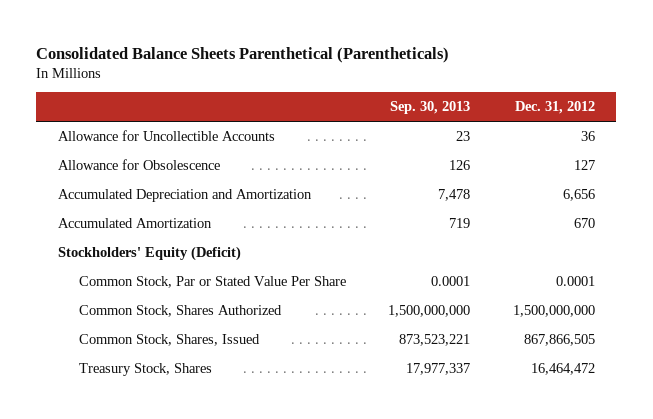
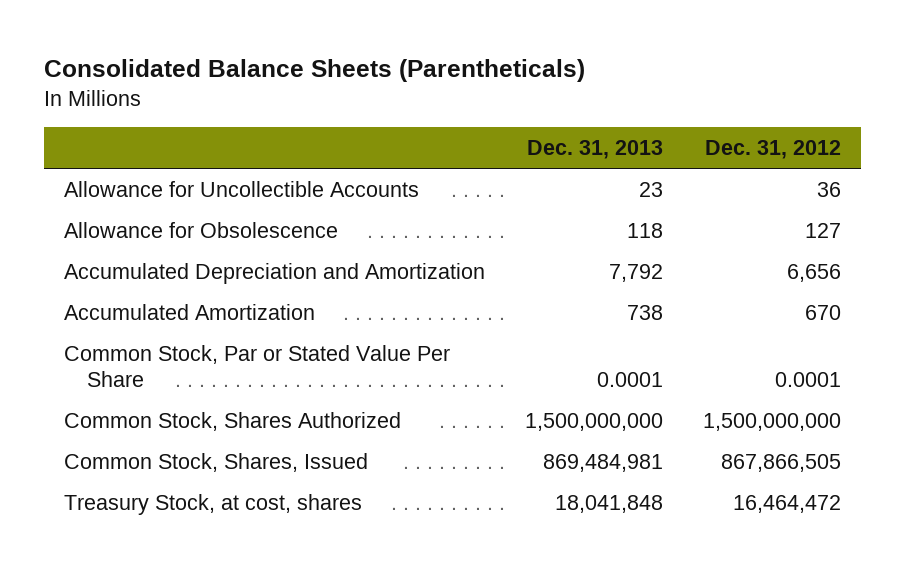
- Consolidated Balance Sheets Parenthetical (Parentheticals)
+ Consolidated Balance Sheets (Parentheticals)
- | Sep. 30, 2013 | Dec. 31, 2012
+ | Dec. 31, 2013 | Dec. 31, 2012
- Stockholders' Equity (Deficit)
- Treasury Stock, Shares | 17,977,337 | 16,464,472
+ Treasury Stock, at cost, shares | 18,041,848 | 16,464,472

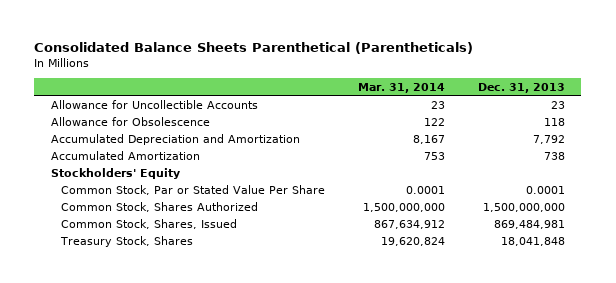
- Consolidated Balance Sheets (Parentheticals)
+ Consolidated Balance Sheets Parenthetical (Parentheticals)
- | Dec. 31, 2013 | Dec. 31, 2012
+ | Mar. 31, 2014 | Dec. 31, 2013
+ Stockholders' Equity
- Treasury Stock, at cost, shares | 18,041,848 | 16,464,472
+ Treasury Stock, Shares | 19,620,824 | 18,041,848

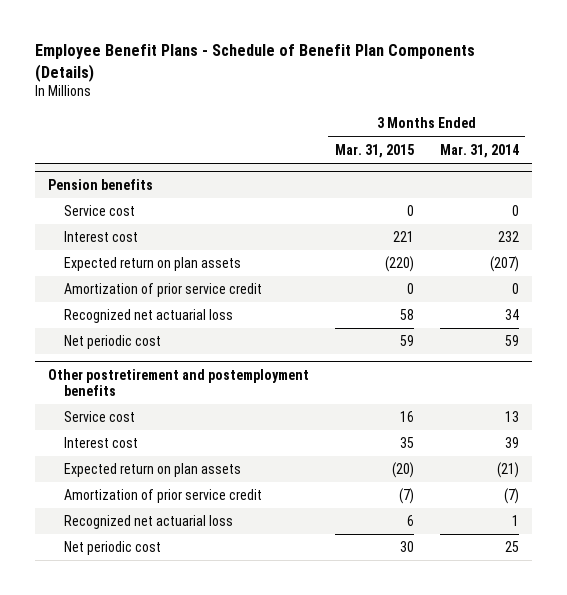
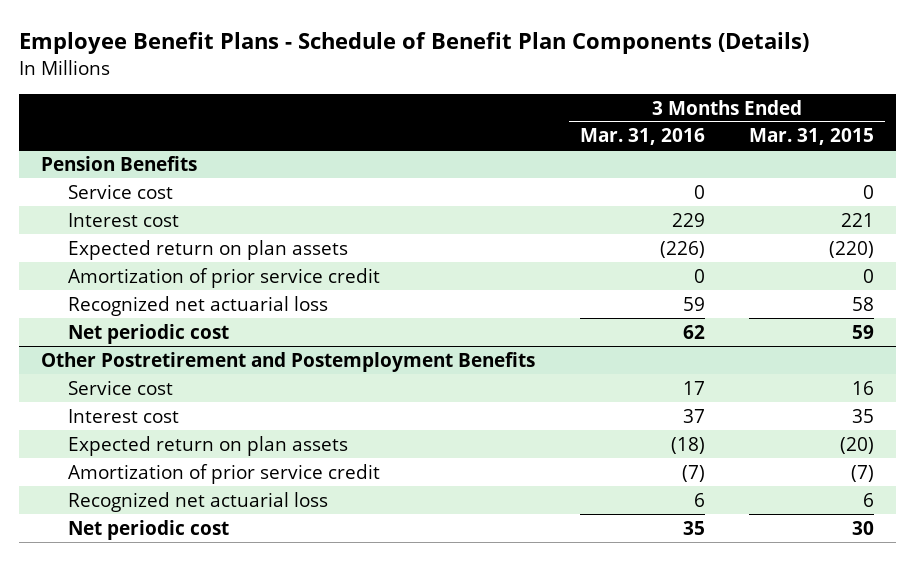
- | 3 Months Ended Mar. 31, 2015 | 3 Months Ended Mar. 31, 2014
+ | 3 Months Ended Mar. 31, 2016 | 3 Months Ended Mar. 31, 2015
- Pension benefits
+ Pension Benefits
- Other postretirement and postemployment benefits
+ Other Postretirement and Postemployment Benefits

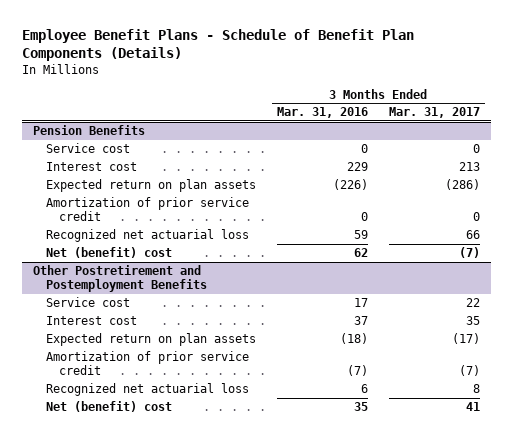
- | 3 Months Ended Mar. 31, 2016 | 3 Months Ended Mar. 31, 2015
+ | 3 Months Ended Mar. 31, 2016 | 3 Months Ended Mar. 31, 2017
@ Pension Benefits
- Net periodic cost | 62 | 59
+ Net (benefit) cost | 62 | (7)
@ Other Postretirement and Postemployment Benefits
- Net periodic cost | 35 | 30
+ Net (benefit) cost | 35 | 41

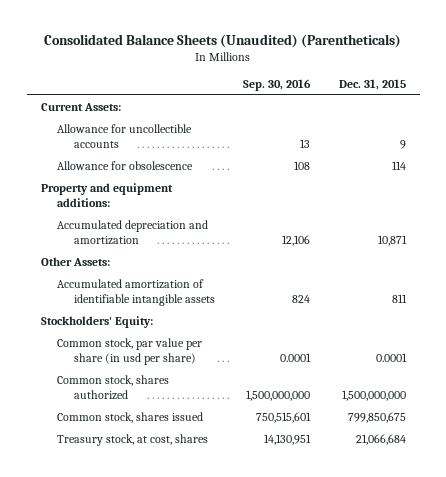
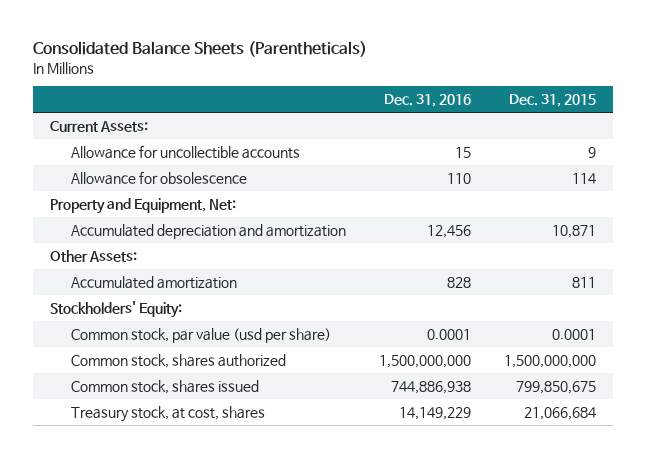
- Consolidated Balance Sheets (Unaudited) (Parentheticals)
+ Consolidated Balance Sheets (Parentheticals)
- | Sep. 30, 2016 | Dec. 31, 2015
+ | Dec. 31, 2016 | Dec. 31, 2015
- Property and equipment additions:
+ Property and Equipment, Net:
- Accumulated amortization of identifiable intangible assets | 824 | 811
+ Accumulated amortization | 828 | 811
- Common stock, par value per share (in usd per share) | 0.0001 | 0.0001
+ Common stock, par value (usd per share) | 0.0001 | 0.0001

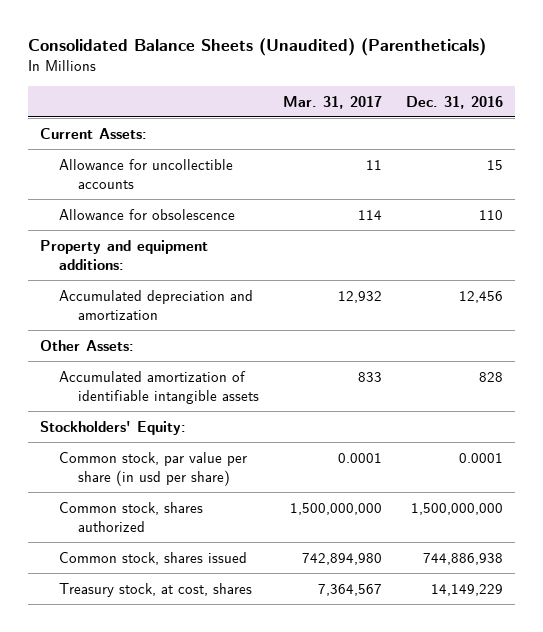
- Consolidated Balance Sheets (Parentheticals)
+ Consolidated Balance Sheets (Unaudited) (Parentheticals)
- | Dec. 31, 2016 | Dec. 31, 2015
+ | Mar. 31, 2017 | Dec. 31, 2016
- Property and Equipment, Net:
+ Property and equipment additions:
- Accumulated amortization | 828 | 811
+ Accumulated amortization of identifiable intangible assets | 833 | 828
- Common stock, par value (usd per share) | 0.0001 | 0.0001
+ Common stock, par value per share (in usd per share) | 0.0001 | 0.0001

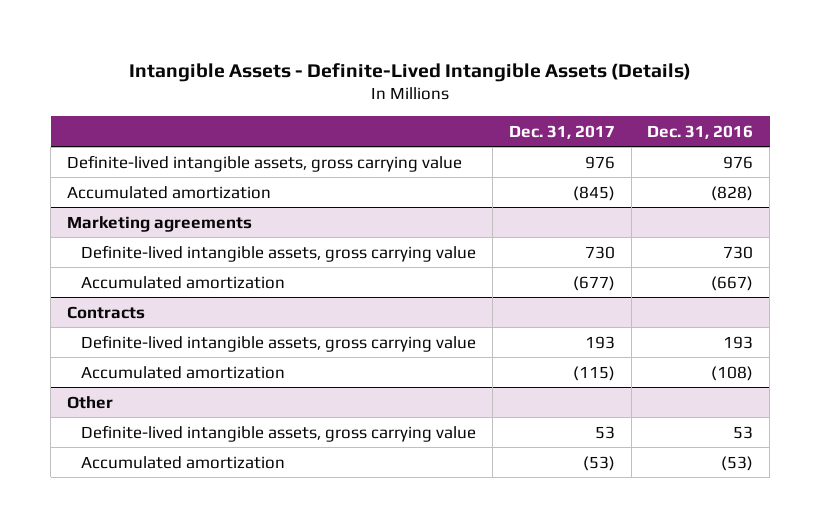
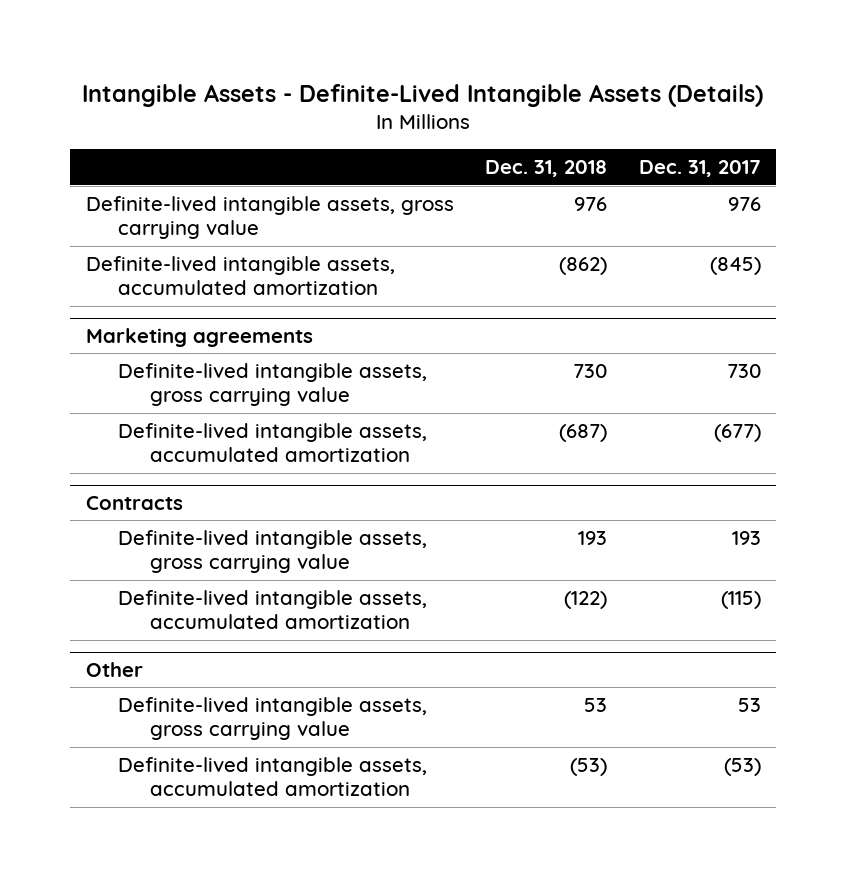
- | Dec. 31, 2017 | Dec. 31, 2016
+ | Dec. 31, 2018 | Dec. 31, 2017
- Accumulated amortization | (845) | (828)
+ Definite-lived intangible assets, accumulated amortization | (862) | (845)
@ Marketing agreements
- Accumulated amortization | (677) | (667)
+ Definite-lived intangible assets, accumulated amortization | (687) | (677)
@ Contracts
- Accumulated amortization | (115) | (108)
+ Definite-lived intangible assets, accumulated amortization | (122) | (115)
@ Other
- Accumulated amortization | (53) | (53)
+ Definite-lived intangible assets, accumulated amortization | (53) | (53)

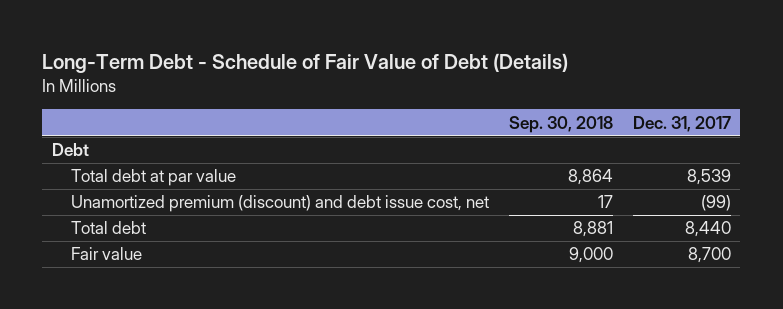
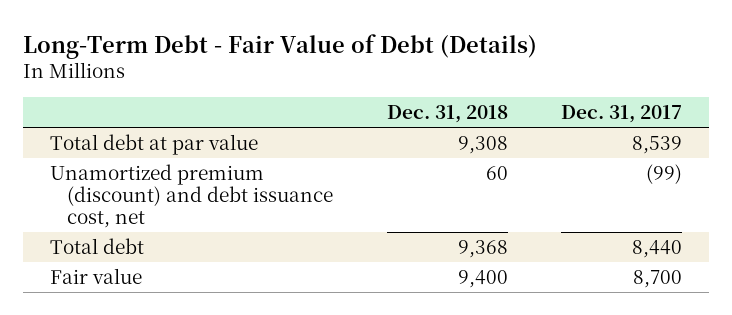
- Long-Term Debt - Schedule of Fair Value of Debt (Details)
+ Long-Term Debt - Fair Value of Debt (Details)
- | Sep. 30, 2018 | Dec. 31, 2017
+ | Dec. 31, 2018 | Dec. 31, 2017
- Debt
- Unamortized premium (discount) and debt issue cost, net | 17 | (99)
+ Unamortized premium (discount) and debt issuance cost, net | 60 | (99)

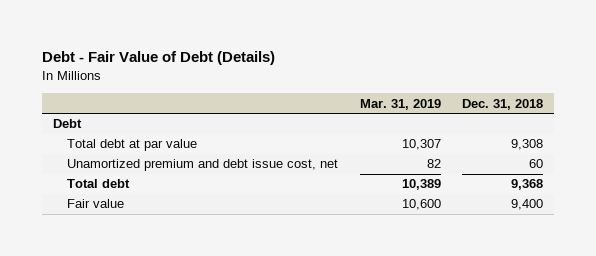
- Long-Term Debt - Fair Value of Debt (Details)
+ Debt - Fair Value of Debt (Details)
- | Dec. 31, 2018 | Dec. 31, 2017
+ | Mar. 31, 2019 | Dec. 31, 2018
+ Debt
- Unamortized premium (discount) and debt issuance cost, net | 60 | (99)
+ Unamortized premium and debt issue cost, net | 82 | 60

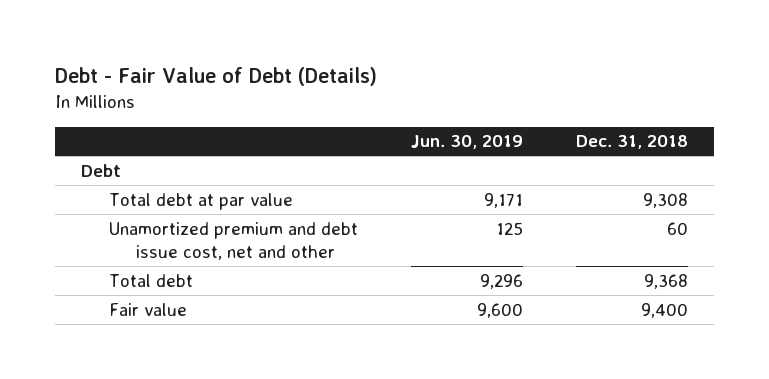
- | Mar. 31, 2019 | Dec. 31, 2018
+ | Jun. 30, 2019 | Dec. 31, 2018
- Unamortized premium and debt issue cost, net | 82 | 60
+ Unamortized premium and debt issue cost, net and other | 125 | 60

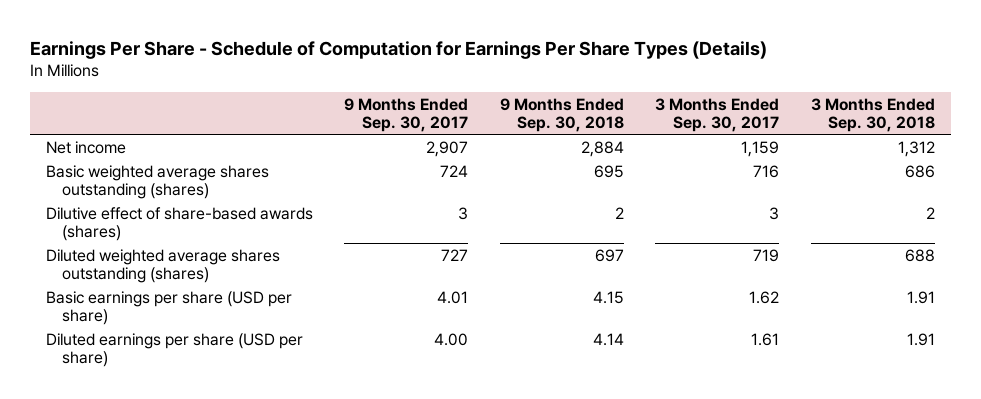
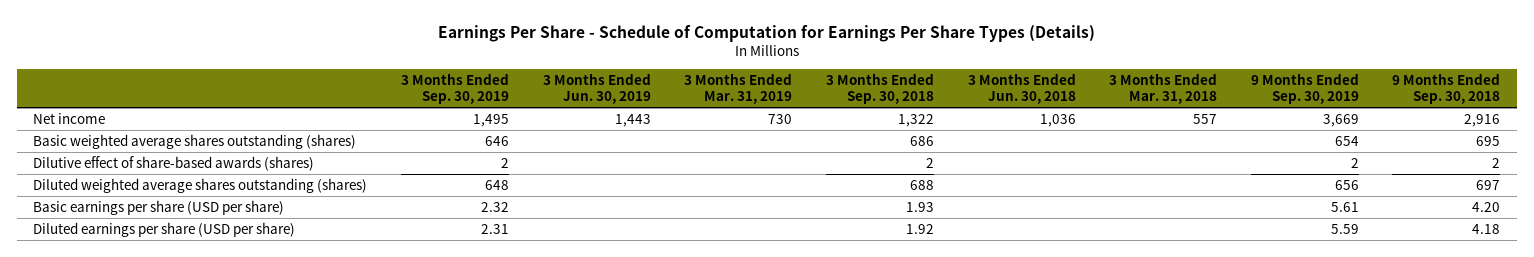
- | 9 Months Ended Sep. 30, 2017 | 9 Months Ended Sep. 30, 2018 | 3 Months Ended Sep. 30, 2017 | 3 Months Ended Sep. 30, 2018
+ | 3 Months Ended Sep. 30, 2019 | 3 Months Ended Jun. 30, 2019 | 3 Months Ended Mar. 31, 2019 | 3 Months Ended Sep. 30, 2018 | 3 Months Ended Jun. 30, 2018 | 3 Months Ended Mar. 31, 2018 | 9 Months Ended Sep. 30, 2019 | 9 Months Ended Sep. 30, 2018
- Net income | 2,907 | 2,884 | 1,159 | 1,312
+ Net income | 1,495 | 1,443 | 730 | 1,322 | 1,036 | 557 | 3,669 | 2,916
- Basic earnings per share (USD per share) | 4.01 | 4.15 | 1.62 | 1.91
- Diluted earnings per share (USD per share) | 4.00 | 4.14 | 1.61 | 1.91
+ Basic earnings per share (USD per share) | 2.32 | | | 1.93 | | | 5.61 | 4.20
+ Diluted earnings per share (USD per share) | 2.31 | | | 1.92 | | | 5.59 | 4.18

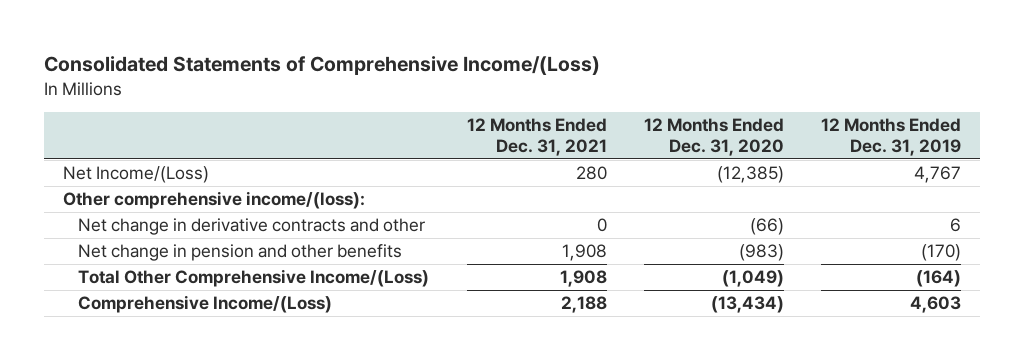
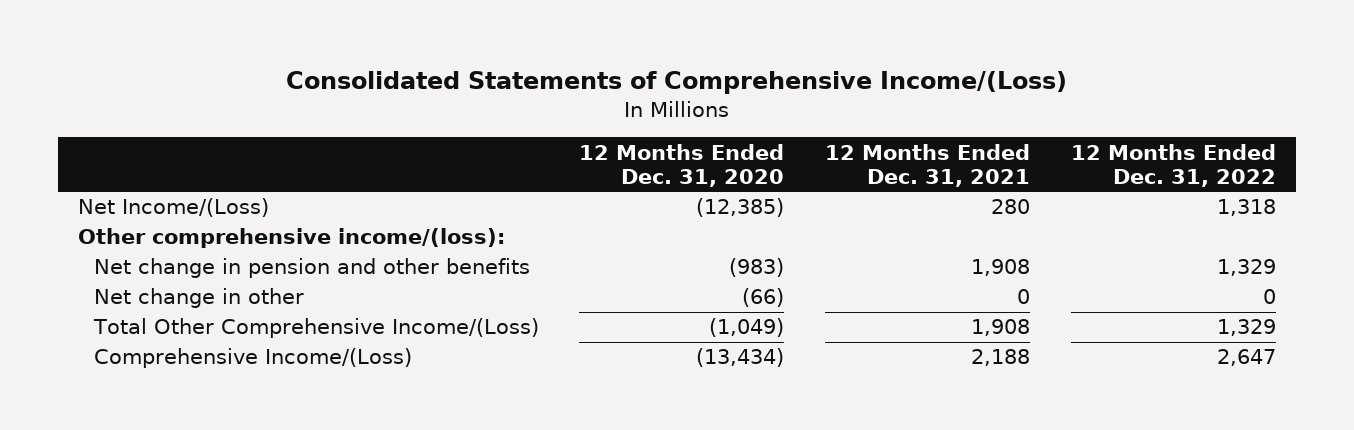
- | 12 Months Ended Dec. 31, 2021 | 12 Months Ended Dec. 31, 2020 | 12 Months Ended Dec. 31, 2019
+ | 12 Months Ended Dec. 31, 2020 | 12 Months Ended Dec. 31, 2021 | 12 Months Ended Dec. 31, 2022
- Net change in derivative contracts and other | 0 | (66) | 6
+ Net change in other | (66) | 0 | 0

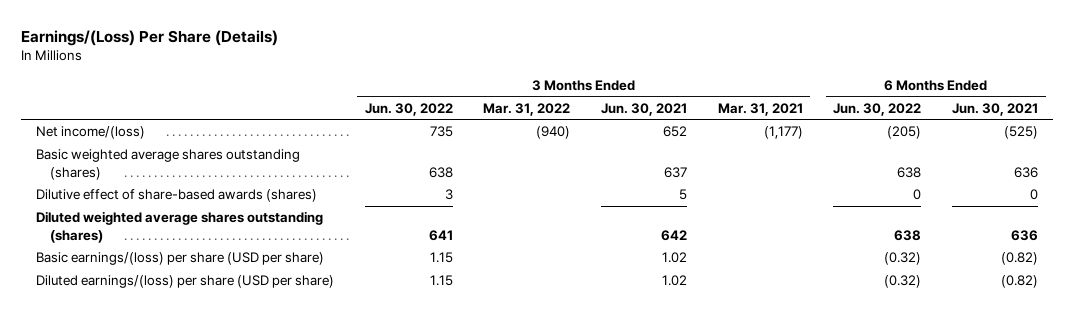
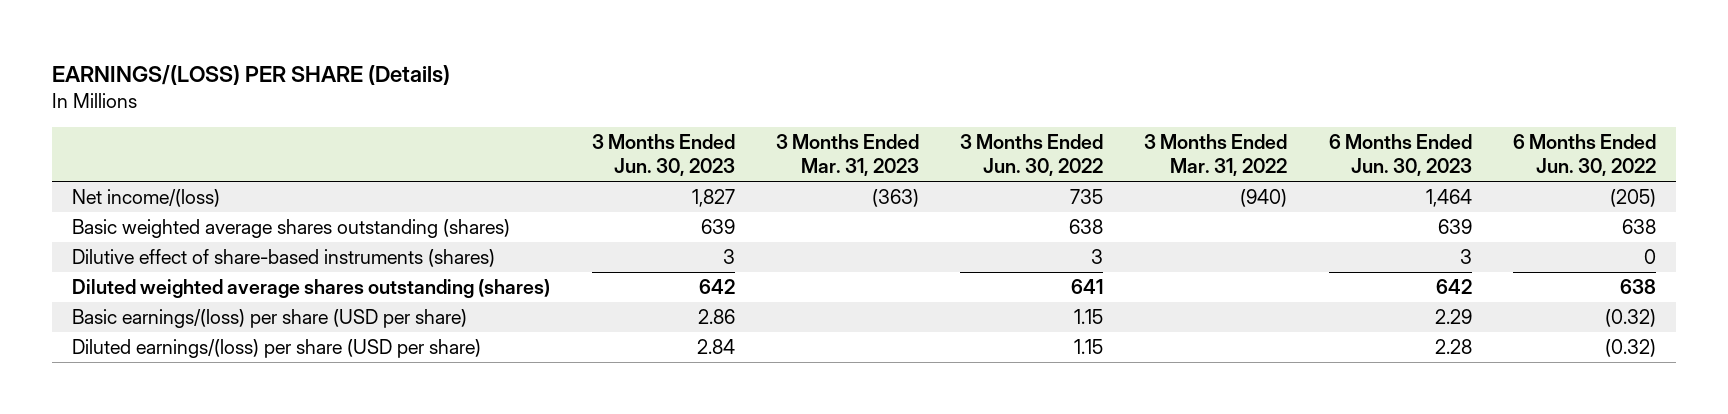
- Earnings/(Loss) Per Share (Details)
+ EARNINGS/(LOSS) PER SHARE (Details)
- | 3 Months Ended Jun. 30, 2022 | 3 Months Ended Mar. 31, 2022 | 3 Months Ended Jun. 30, 2021 | 3 Months Ended Mar. 31, 2021 | 6 Months Ended Jun. 30, 2022 | 6 Months Ended Jun. 30, 2021
+ | 3 Months Ended Jun. 30, 2023 | 3 Months Ended Mar. 31, 2023 | 3 Months Ended Jun. 30, 2022 | 3 Months Ended Mar. 31, 2022 | 6 Months Ended Jun. 30, 2023 | 6 Months Ended Jun. 30, 2022
- Dilutive effect of share-based awards (shares) | 3 | | 5 | | 0 | 0
+ Dilutive effect of share-based instruments (shares) | 3 | | 3 | | 3 | 0

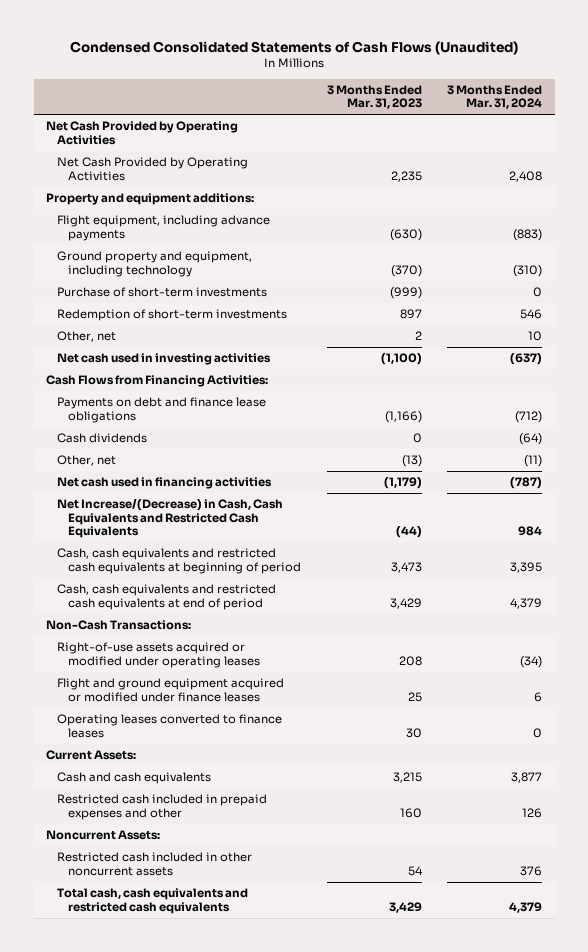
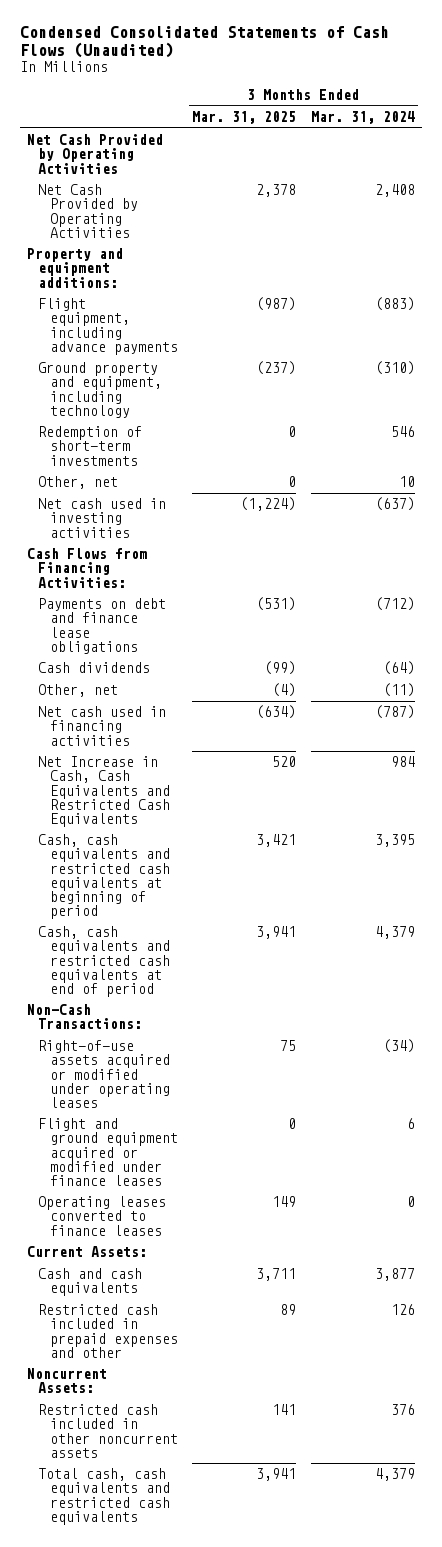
- | 3 Months Ended Mar. 31, 2023 | 3 Months Ended Mar. 31, 2024
+ | 3 Months Ended Mar. 31, 2025 | 3 Months Ended Mar. 31, 2024
- Purchase of short-term investments | (999) | 0
- Net Increase/(Decrease) in Cash, Cash Equivalents and Restricted Cash Equivalents | (44) | 984
+ Net Increase in Cash, Cash Equivalents and Restricted Cash Equivalents | 520 | 984

